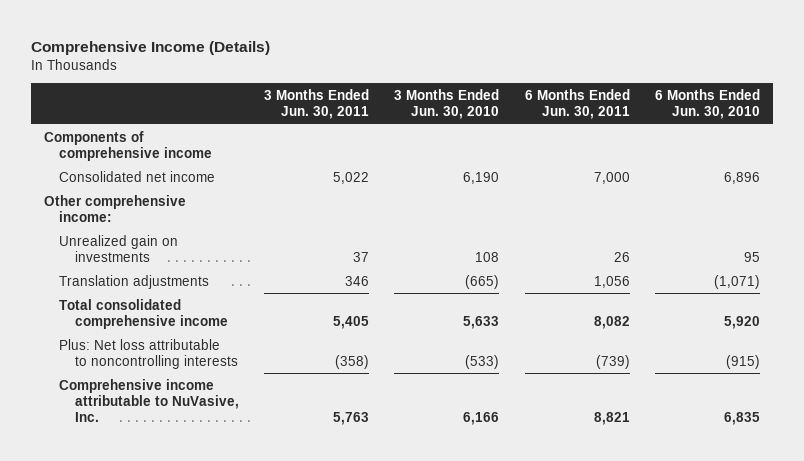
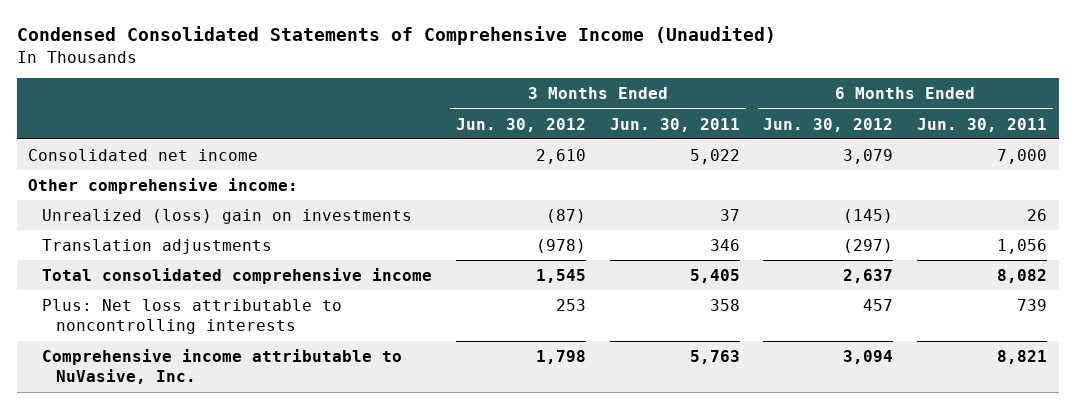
- Comprehensive Income (Details)
+ Condensed Consolidated Statements of Comprehensive Income (Unaudited)
- | 3 Months Ended Jun. 30, 2011 | 3 Months Ended Jun. 30, 2010 | 6 Months Ended Jun. 30, 2011 | 6 Months Ended Jun. 30, 2010
+ | 3 Months Ended Jun. 30, 2012 | 3 Months Ended Jun. 30, 2011 | 6 Months Ended Jun. 30, 2012 | 6 Months Ended Jun. 30, 2011
- Components of comprehensive income
- Unrealized gain on investments | 37 | 108 | 26 | 95
+ Unrealized (loss) gain on investments | (87) | 37 | (145) | 26
- Plus: Net loss attributable to noncontrolling interests | (358) | (533) | (739) | (915)
+ Plus: Net loss attributable to noncontrolling interests | 253 | 358 | 457 | 739

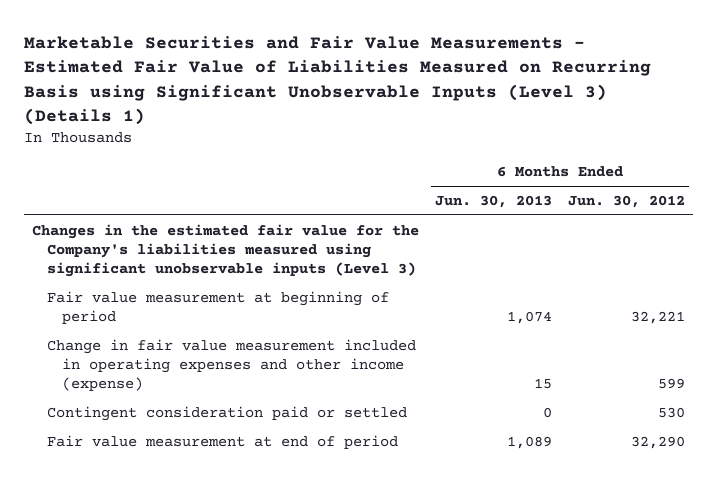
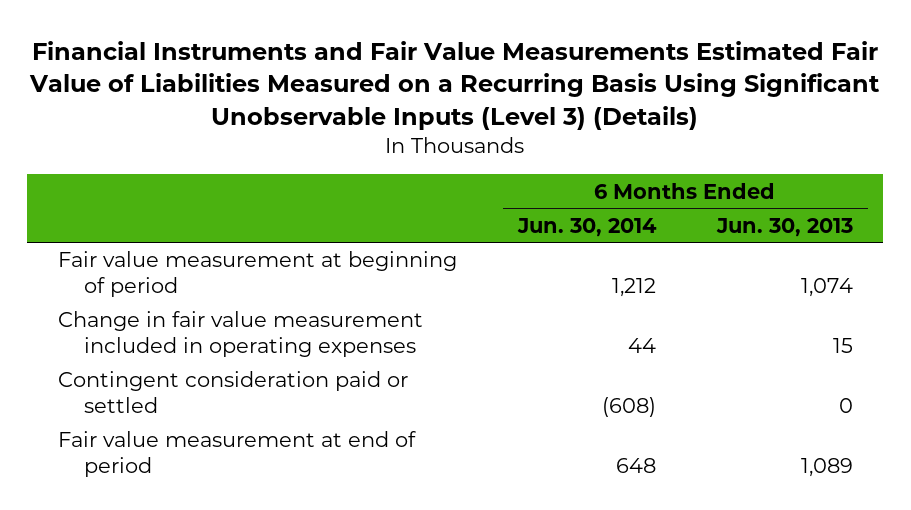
- Marketable Securities and Fair Value Measurements - Estimated Fair Value of Liabilities Measured on Recurring Basis using Significant Unobservable Inputs (Level 3) (Details 1)
+ Financial Instruments and Fair Value Measurements Estimated Fair Value of Liabilities Measured on a Recurring Basis Using Significant Unobservable Inputs (Level 3) (Details)
- | 6 Months Ended Jun. 30, 2013 | 6 Months Ended Jun. 30, 2012
+ | 6 Months Ended Jun. 30, 2014 | 6 Months Ended Jun. 30, 2013
- Changes in the estimated fair value for the Company's liabilities measured using significant unobservable inputs (Level 3)
- Change in fair value measurement included in operating expenses and other income (expense) | 15 | 599
+ Change in fair value measurement included in operating expenses | 44 | 15

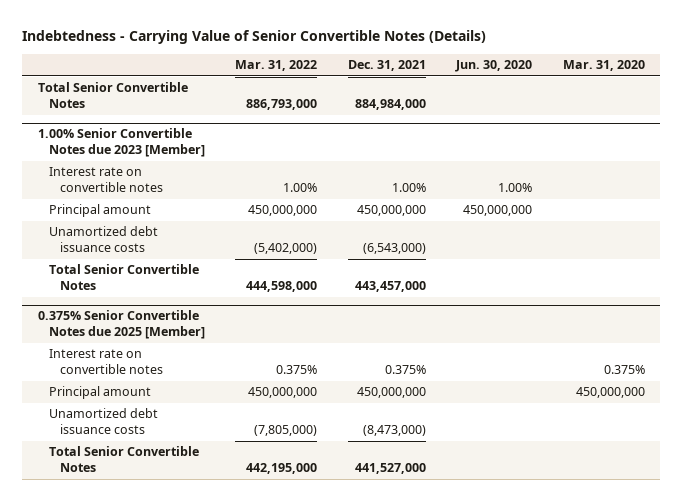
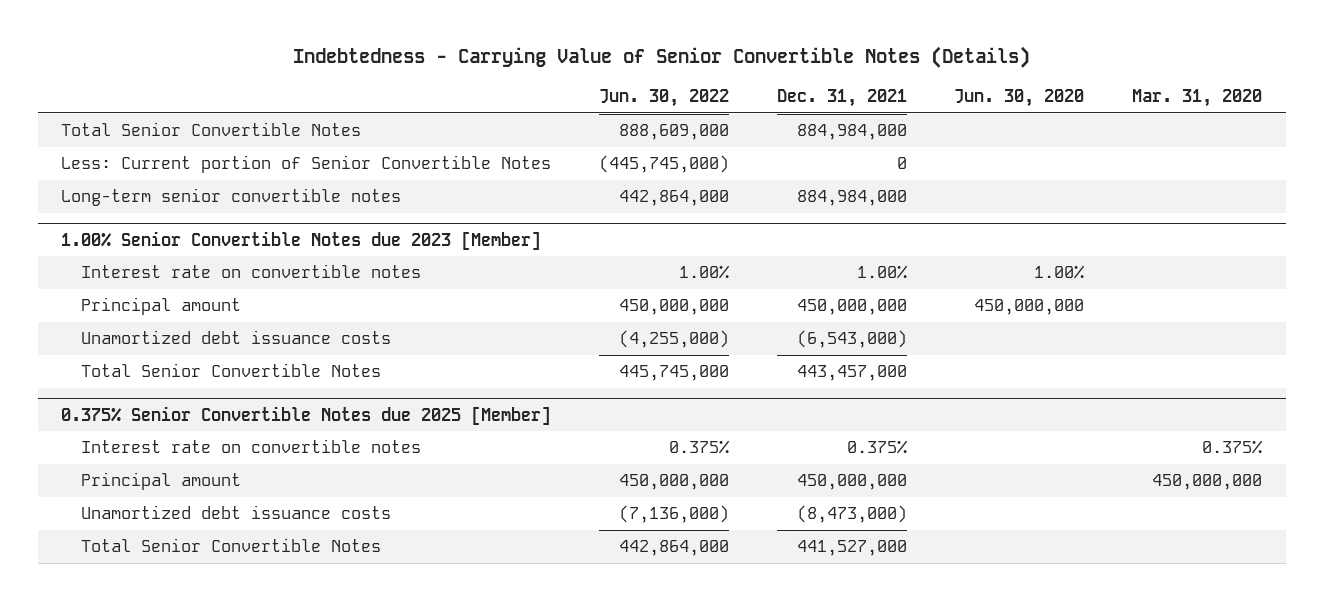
- | Mar. 31, 2022 | Dec. 31, 2021 | Jun. 30, 2020 | Mar. 31, 2020
+ | Jun. 30, 2022 | Dec. 31, 2021 | Jun. 30, 2020 | Mar. 31, 2020
+ Less: Current portion of Senior Convertible Notes | (445,745,000) | 0 | |
+ Long-term senior convertible notes | 442,864,000 | 884,984,000 | |

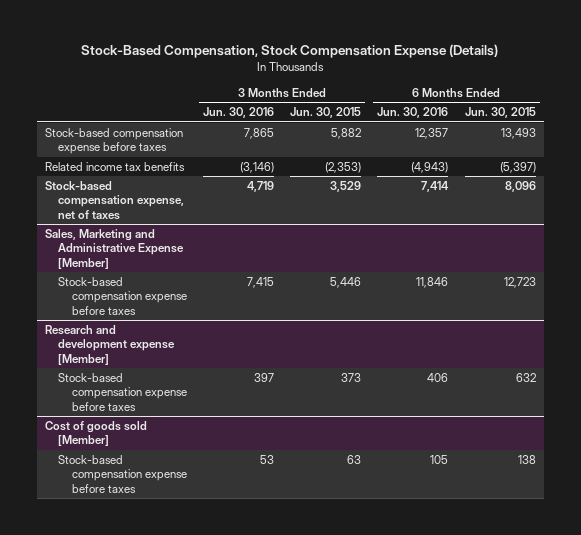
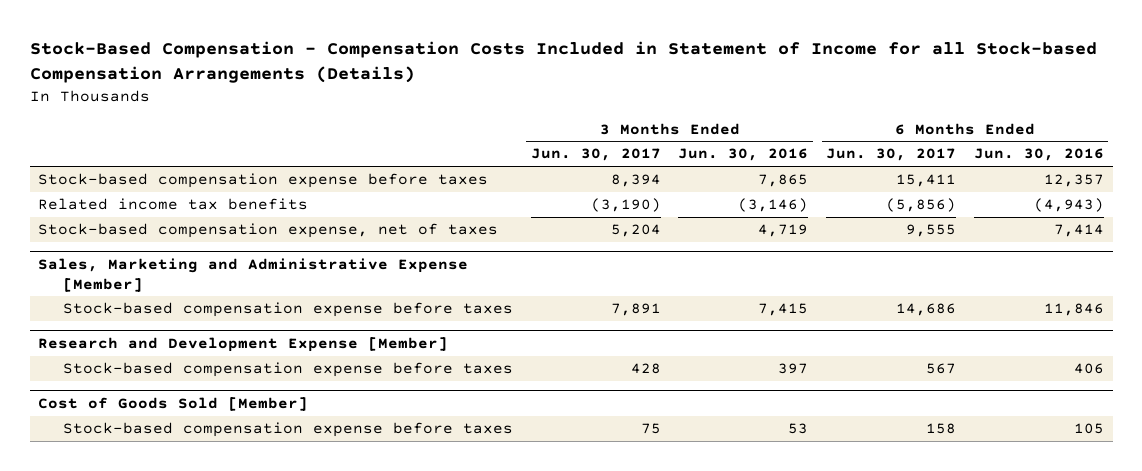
- Stock-Based Compensation, Stock Compensation Expense (Details)
+ Stock-Based Compensation - Compensation Costs Included in Statement of Income for all Stock-based Compensation Arrangements (Details)
- | 3 Months Ended Jun. 30, 2016 | 3 Months Ended Jun. 30, 2015 | 6 Months Ended Jun. 30, 2016 | 6 Months Ended Jun. 30, 2015
+ | 3 Months Ended Jun. 30, 2017 | 3 Months Ended Jun. 30, 2016 | 6 Months Ended Jun. 30, 2017 | 6 Months Ended Jun. 30, 2016
- Research and development expense [Member]
+ Research and Development Expense [Member]
- Cost of goods sold [Member]
+ Cost of Goods Sold [Member]

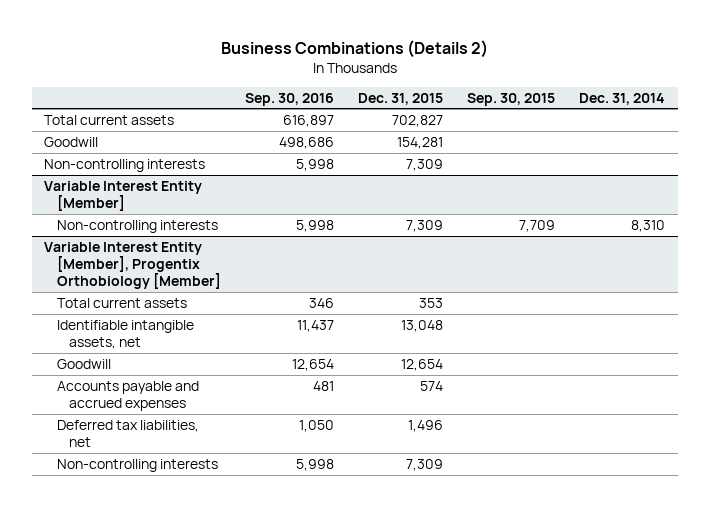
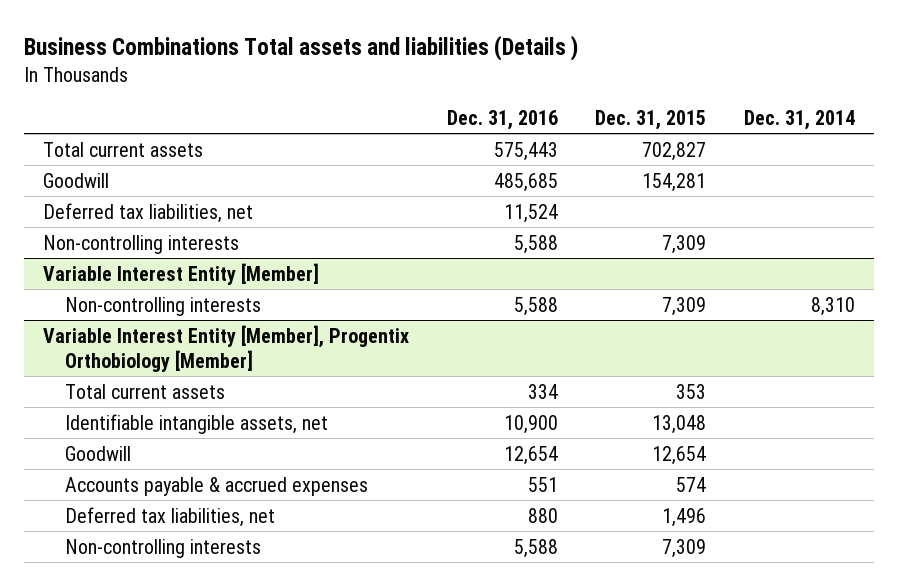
- Business Combinations (Details 2)
+ Business Combinations Total assets and liabilities (Details )
- | Sep. 30, 2016 | Dec. 31, 2015 | Sep. 30, 2015 | Dec. 31, 2014
+ | Dec. 31, 2016 | Dec. 31, 2015 | Dec. 31, 2014
+ Deferred tax liabilities, net | 11,524 | |
@ Variable Interest Entity [Member], Progentix Orthobiology [Member]
- Accounts payable and accrued expenses | 481 | 574 | |
+ Accounts payable & accrued expenses | 551 | 574 |

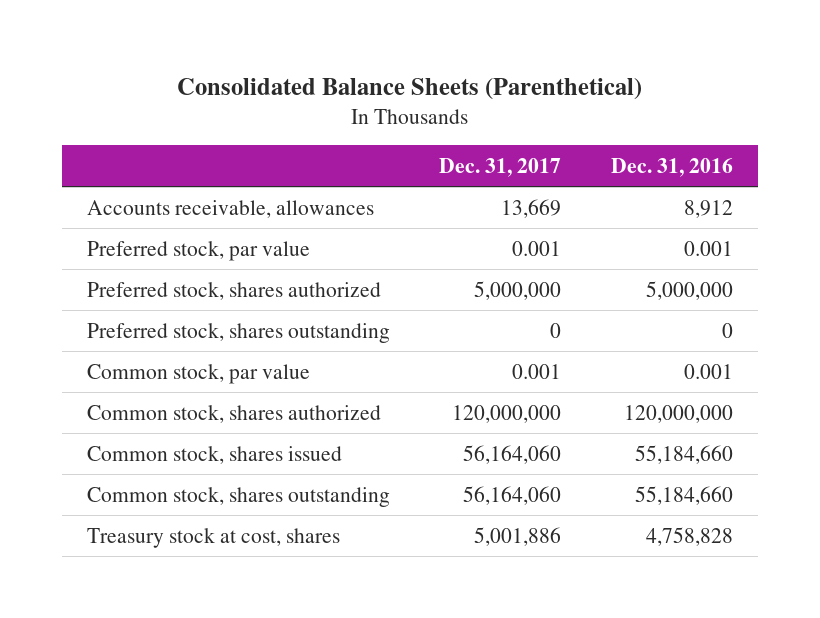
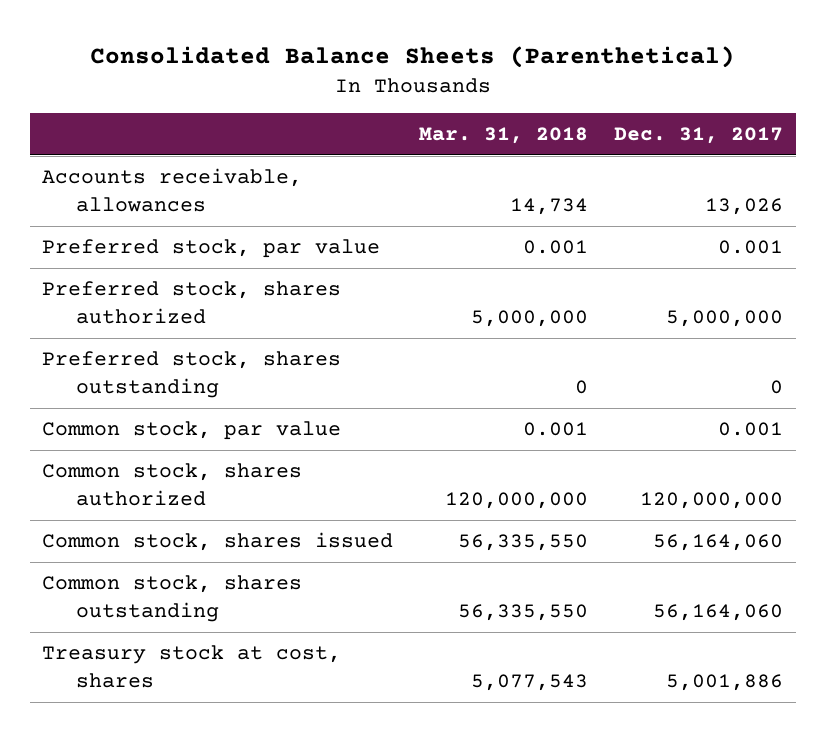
- | Dec. 31, 2017 | Dec. 31, 2016
+ | Mar. 31, 2018 | Dec. 31, 2017
- Accounts receivable, allowances | 13,669 | 8,912
+ Accounts receivable, allowances | 14,734 | 13,026

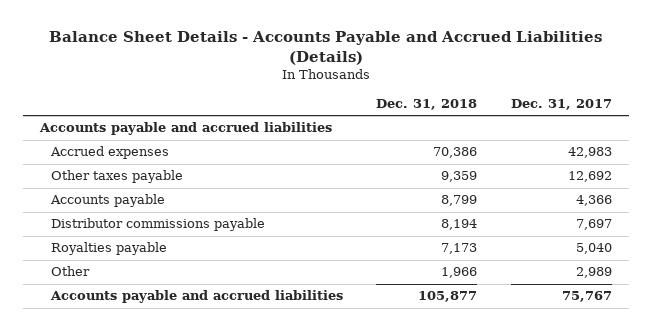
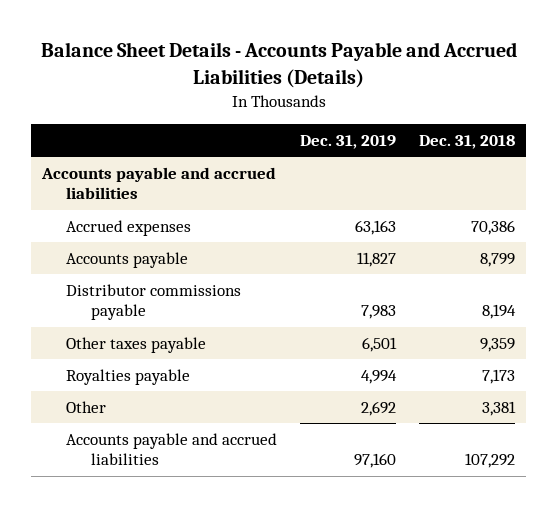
- | Dec. 31, 2018 | Dec. 31, 2017
+ | Dec. 31, 2019 | Dec. 31, 2018
moved down: Other taxes payable | 6,501 | 9,359
- Other | 1,966 | 2,989
- Accounts payable and accrued liabilities | 105,877 | 75,767
+ Other | 2,692 | 3,381
+ Accounts payable and accrued liabilities | 97,160 | 107,292

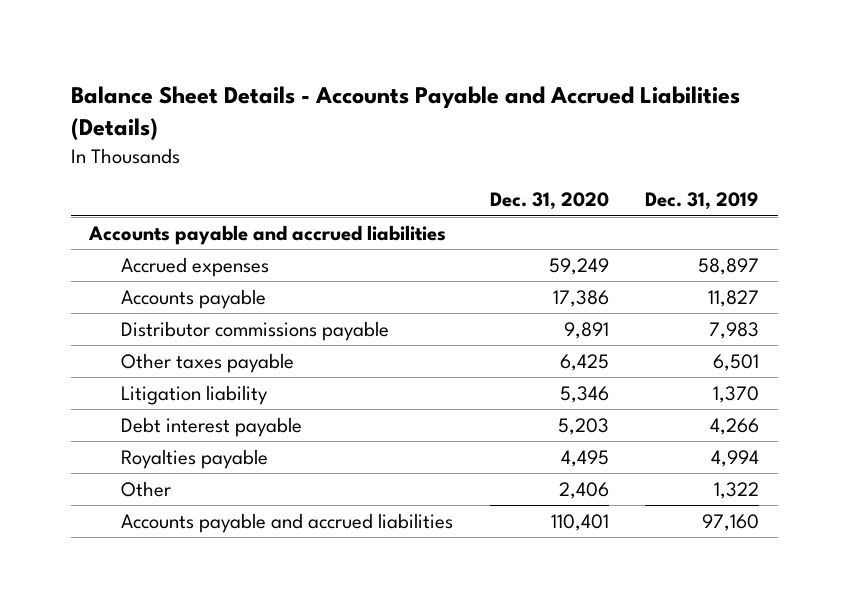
- | Dec. 31, 2019 | Dec. 31, 2018
+ | Dec. 31, 2020 | Dec. 31, 2019
- Accrued expenses | 63,163 | 70,386
+ Accrued expenses | 59,249 | 58,897
+ Litigation liability | 5,346 | 1,370
+ Debt interest payable | 5,203 | 4,266
- Other | 2,692 | 3,381
+ Other | 2,406 | 1,322

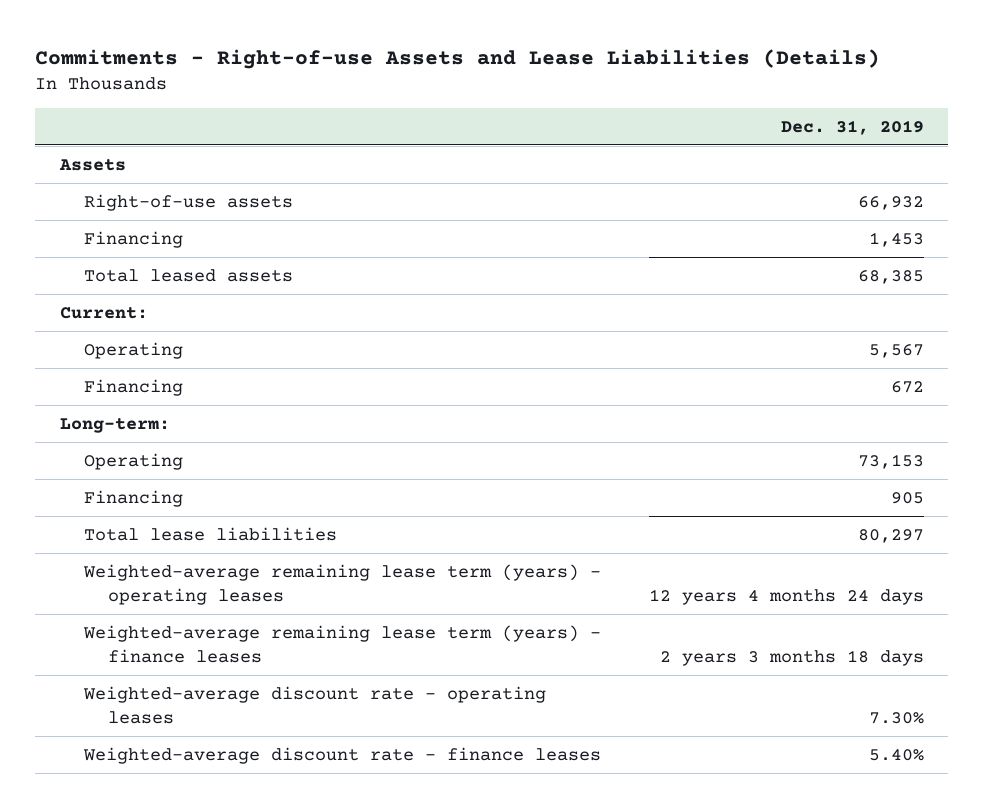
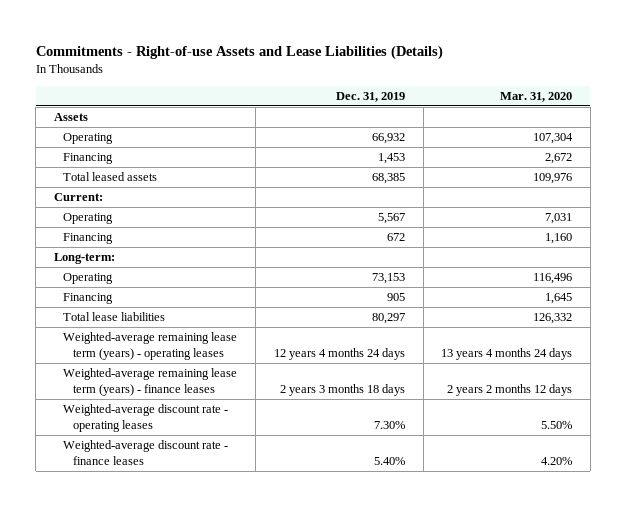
- | Dec. 31, 2019
+ | Dec. 31, 2019 | Mar. 31, 2020
- Right-of-use assets | 66,932
+ Operating | 66,932 | 107,304

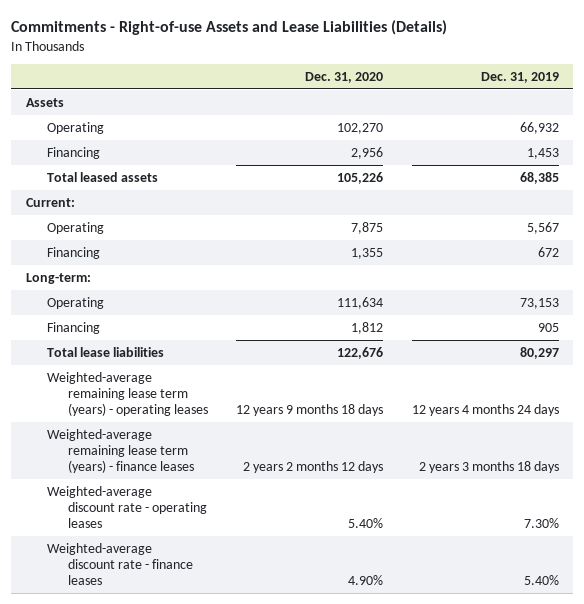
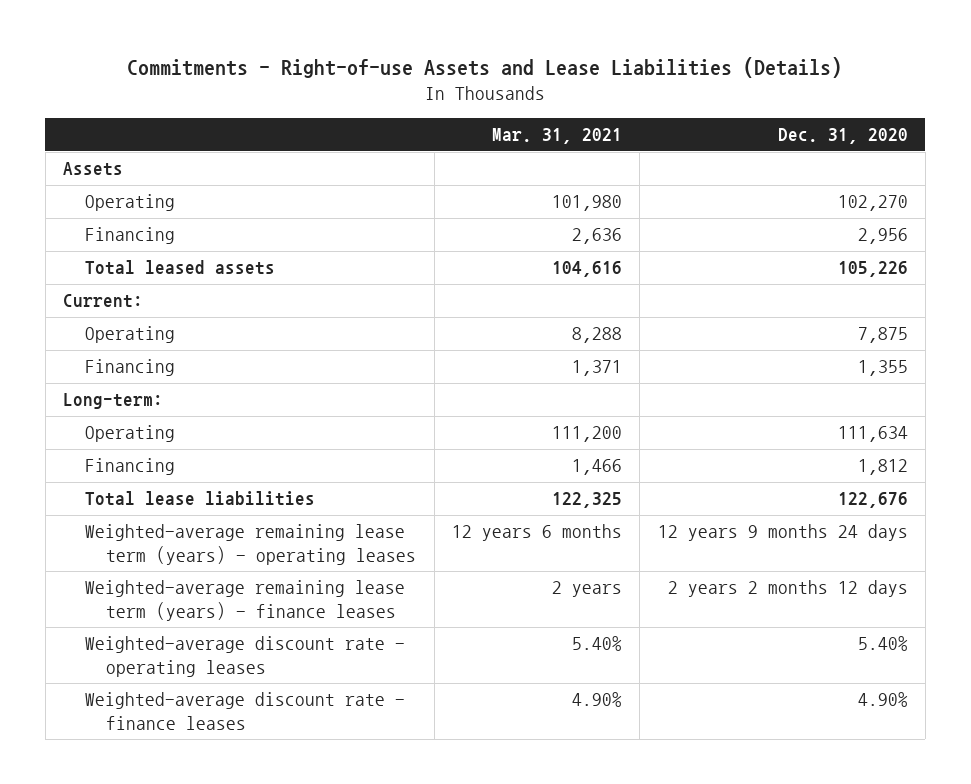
- | Dec. 31, 2020 | Dec. 31, 2019
+ | Mar. 31, 2021 | Dec. 31, 2020
- Weighted-average remaining lease term (years) - operating leases | 12 years 9 months 18 days | 12 years 4 months 24 days
+ Weighted-average remaining lease term (years) - operating leases | 12 years 6 months | 12 years 9 months 24 days

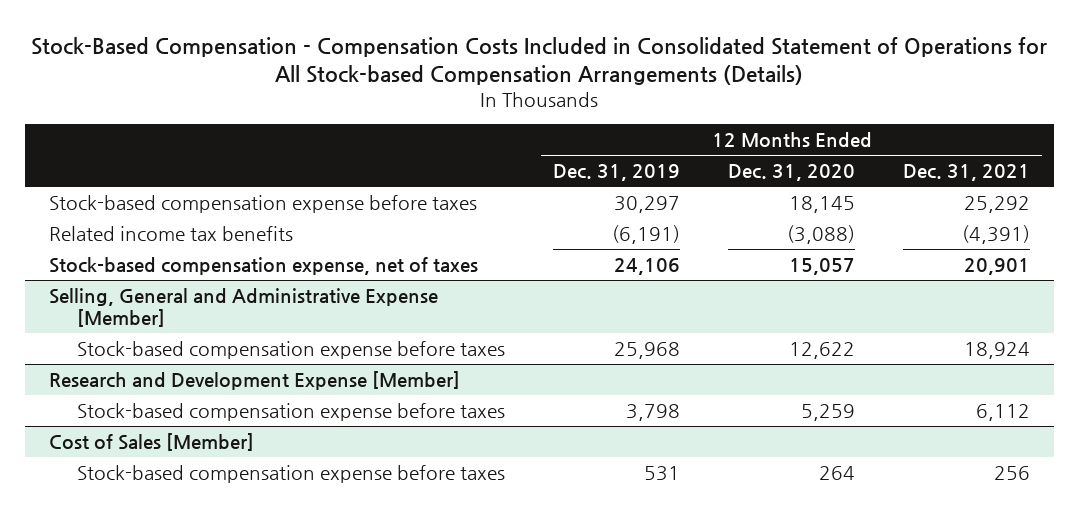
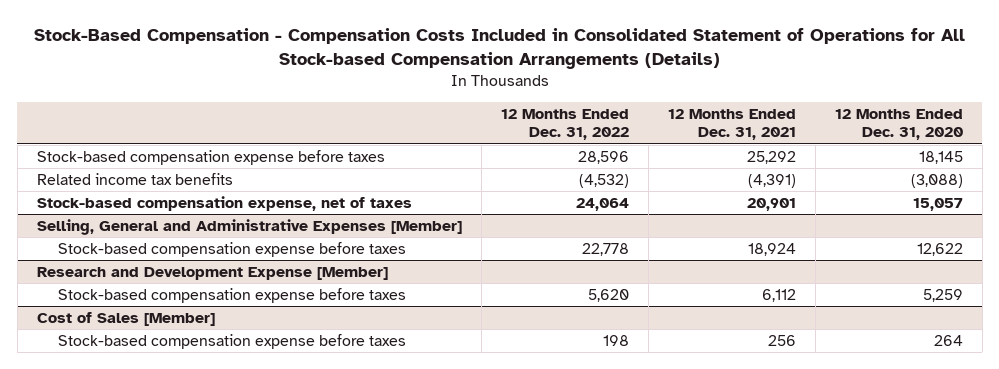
- | 12 Months Ended Dec. 31, 2019 | 12 Months Ended Dec. 31, 2020 | 12 Months Ended Dec. 31, 2021
+ | 12 Months Ended Dec. 31, 2022 | 12 Months Ended Dec. 31, 2021 | 12 Months Ended Dec. 31, 2020
- Selling, General and Administrative Expense [Member]
+ Selling, General and Administrative Expenses [Member]

